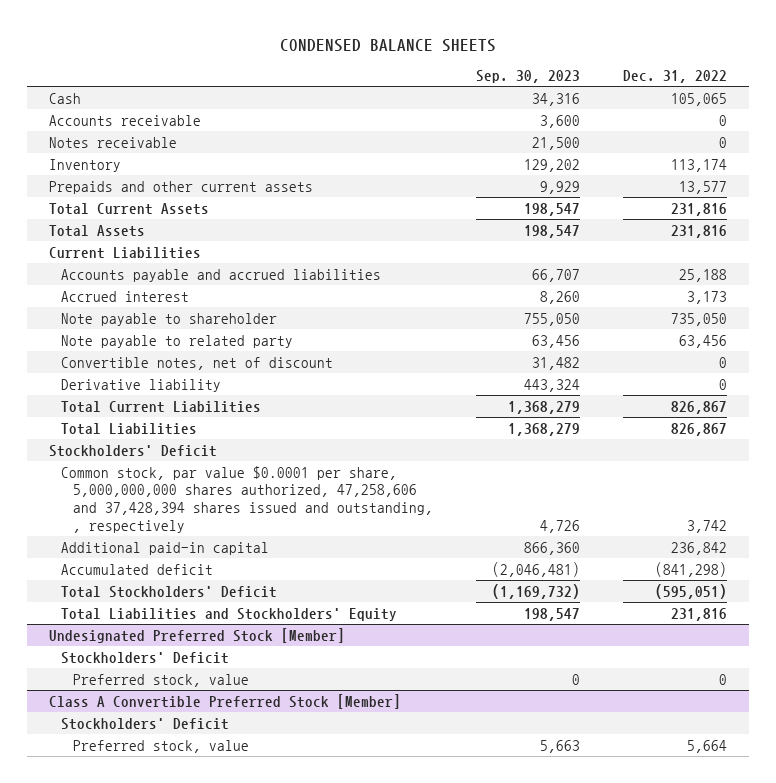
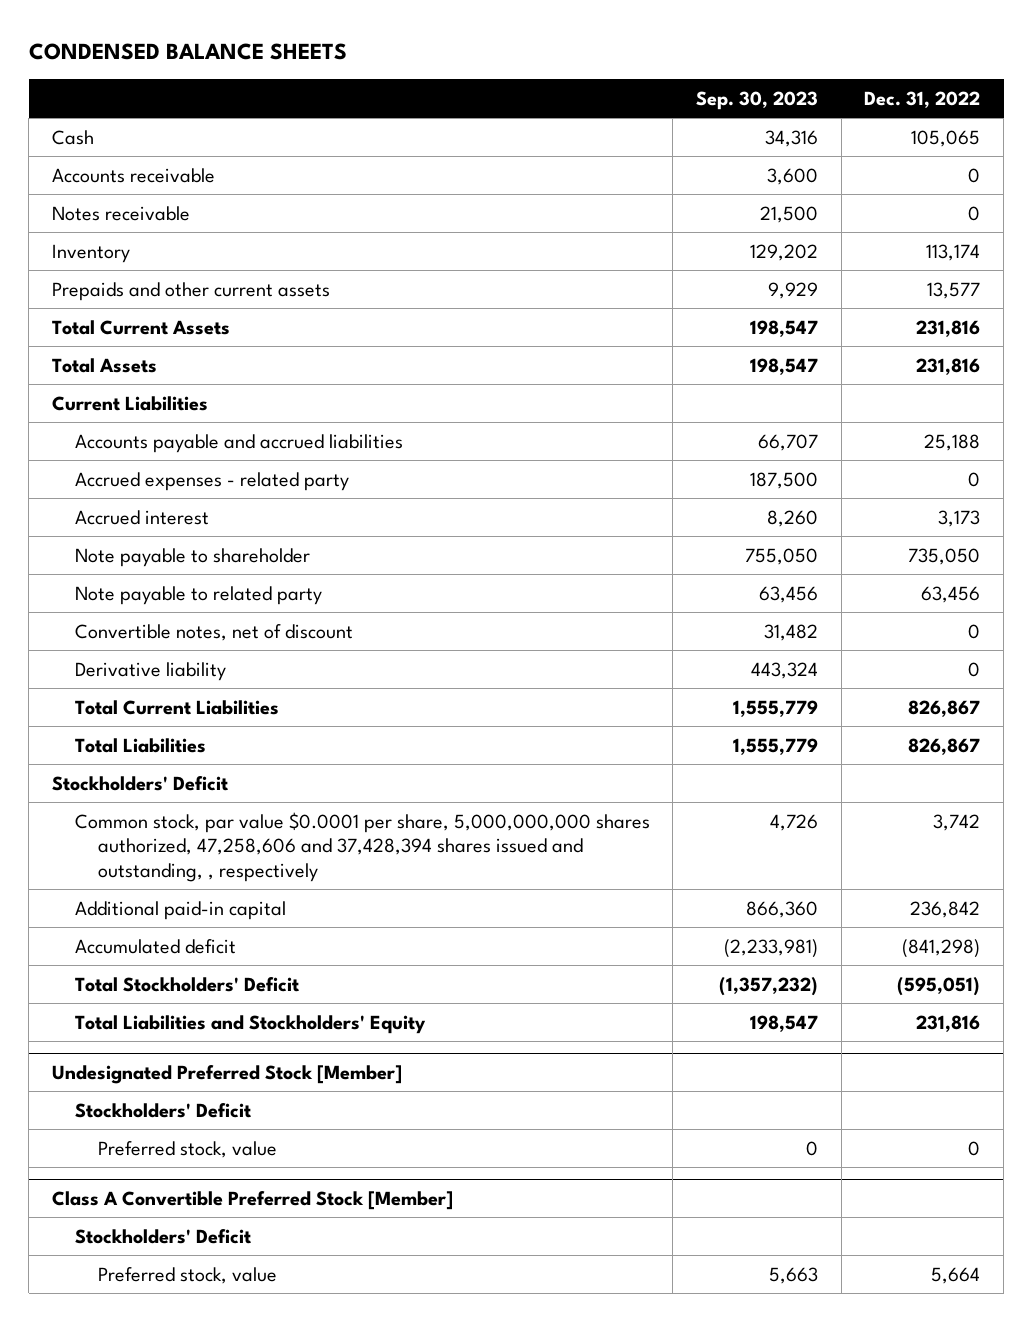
+ Accrued expenses - related party | 187,500 | 0
- Total Current Liabilities | 1,368,279 | 826,867
- Total Liabilities | 1,368,279 | 826,867
+ Total Current Liabilities | 1,555,779 | 826,867
+ Total Liabilities | 1,555,779 | 826,867
- Accumulated deficit | (2,046,481) | (841,298)
- Total Stockholders' Deficit | (1,169,732) | (595,051)
+ Accumulated deficit | (2,233,981) | (841,298)
+ Total Stockholders' Deficit | (1,357,232) | (595,051)

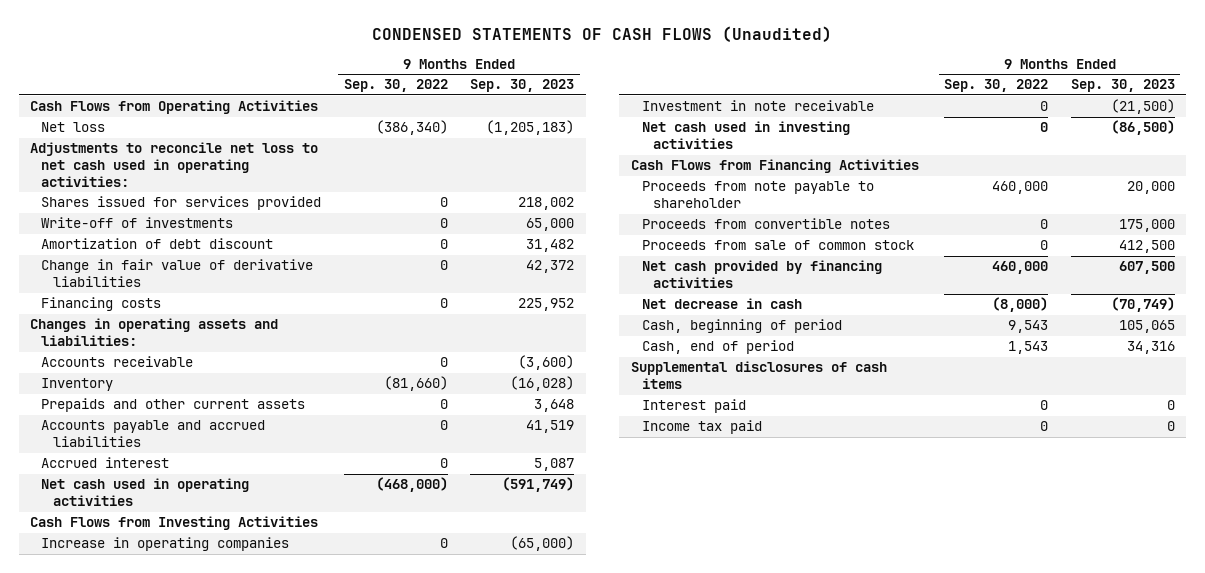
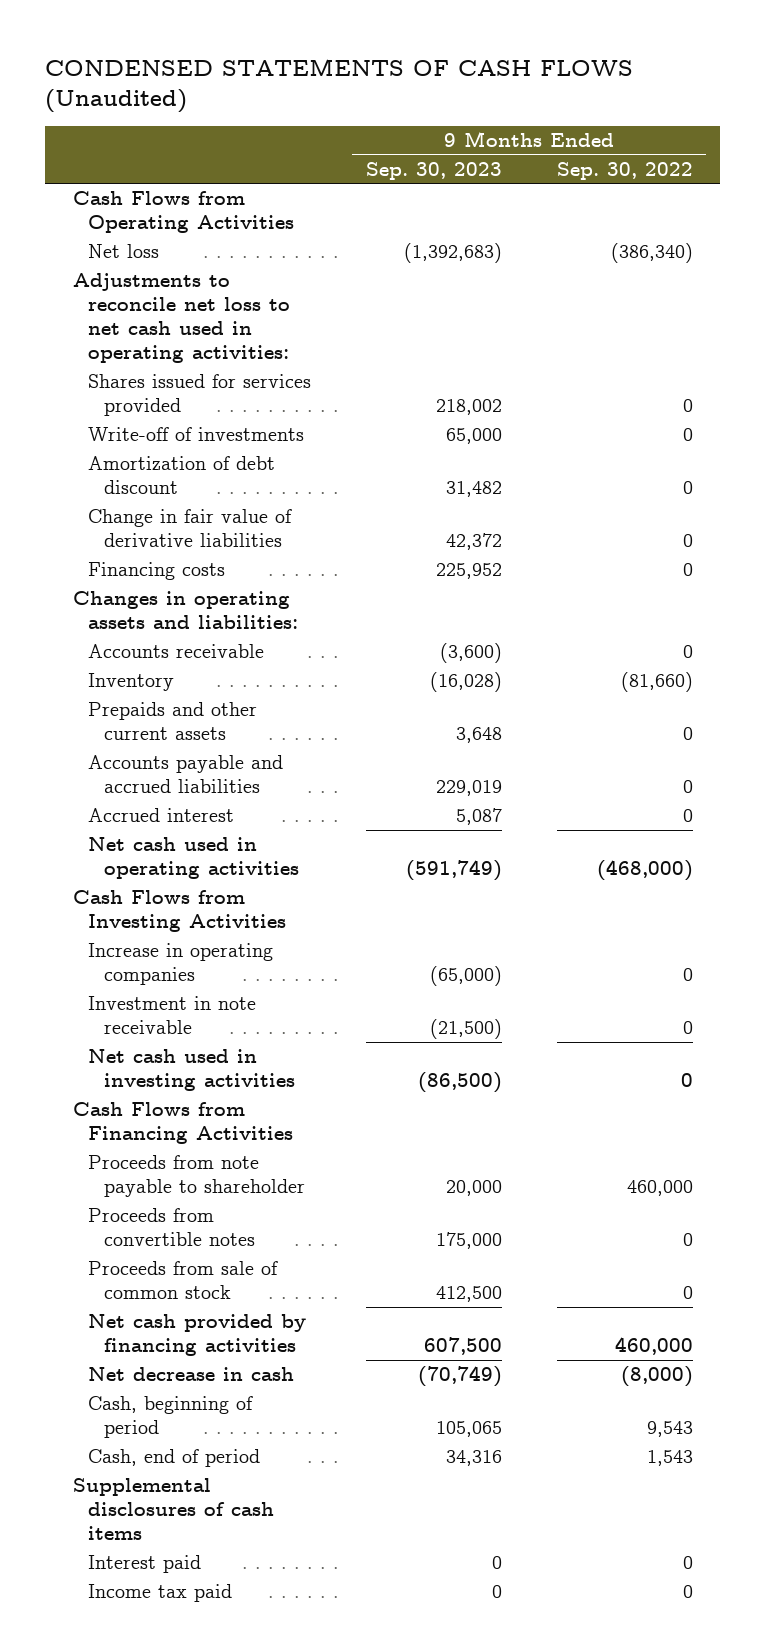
- | 9 Months Ended Sep. 30, 2022 | 9 Months Ended Sep. 30, 2023
+ | 9 Months Ended Sep. 30, 2023 | 9 Months Ended Sep. 30, 2022
- Net loss | (386,340) | (1,205,183)
+ Net loss | (1,392,683) | (386,340)
- Accounts payable and accrued liabilities | 0 | 41,519
+ Accounts payable and accrued liabilities | 229,019 | 0

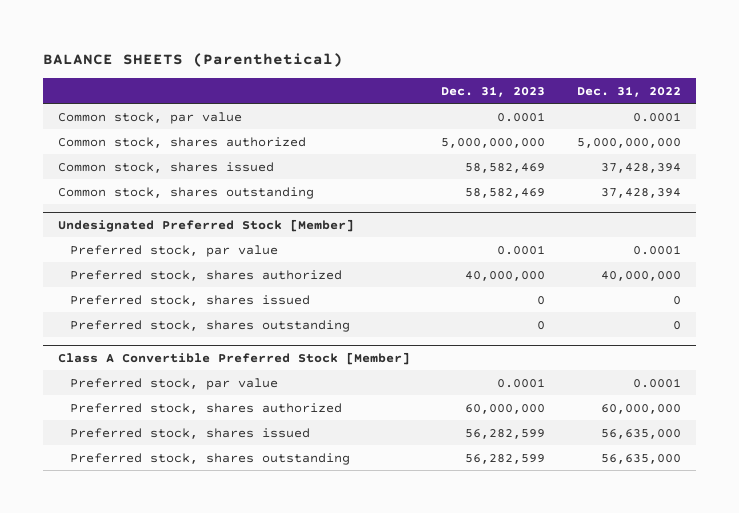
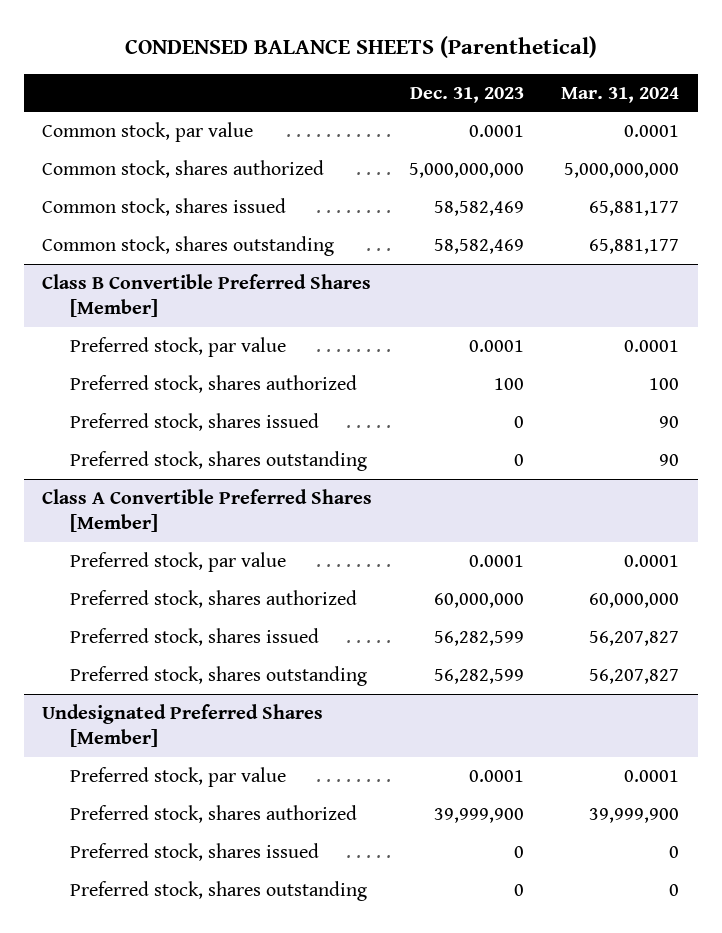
- BALANCE SHEETS (Parenthetical)
+ CONDENSED BALANCE SHEETS (Parenthetical)
- | Dec. 31, 2023 | Dec. 31, 2022
+ | Dec. 31, 2023 | Mar. 31, 2024
- Undesignated Preferred Stock [Member]
+ Class B Convertible Preferred Shares [Member]
- Preferred stock, shares authorized | 40,000,000 | 40,000,000
+ Preferred stock, shares authorized | 100 | 100
- Class A Convertible Preferred Stock [Member]
+ Class A Convertible Preferred Shares [Member]
+ Undesignated Preferred Shares [Member]
+ Preferred stock, par value | 0.0001 | 0.0001
+ Preferred stock, shares authorized | 39,999,900 | 39,999,900
+ Preferred stock, shares issued | 0 | 0
+ Preferred stock, shares outstanding | 0 | 0

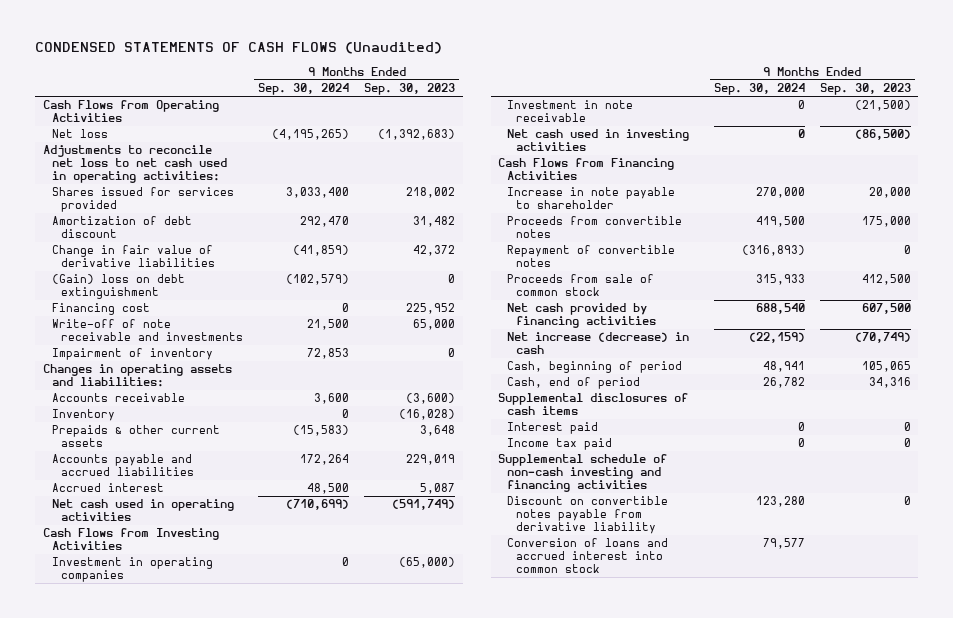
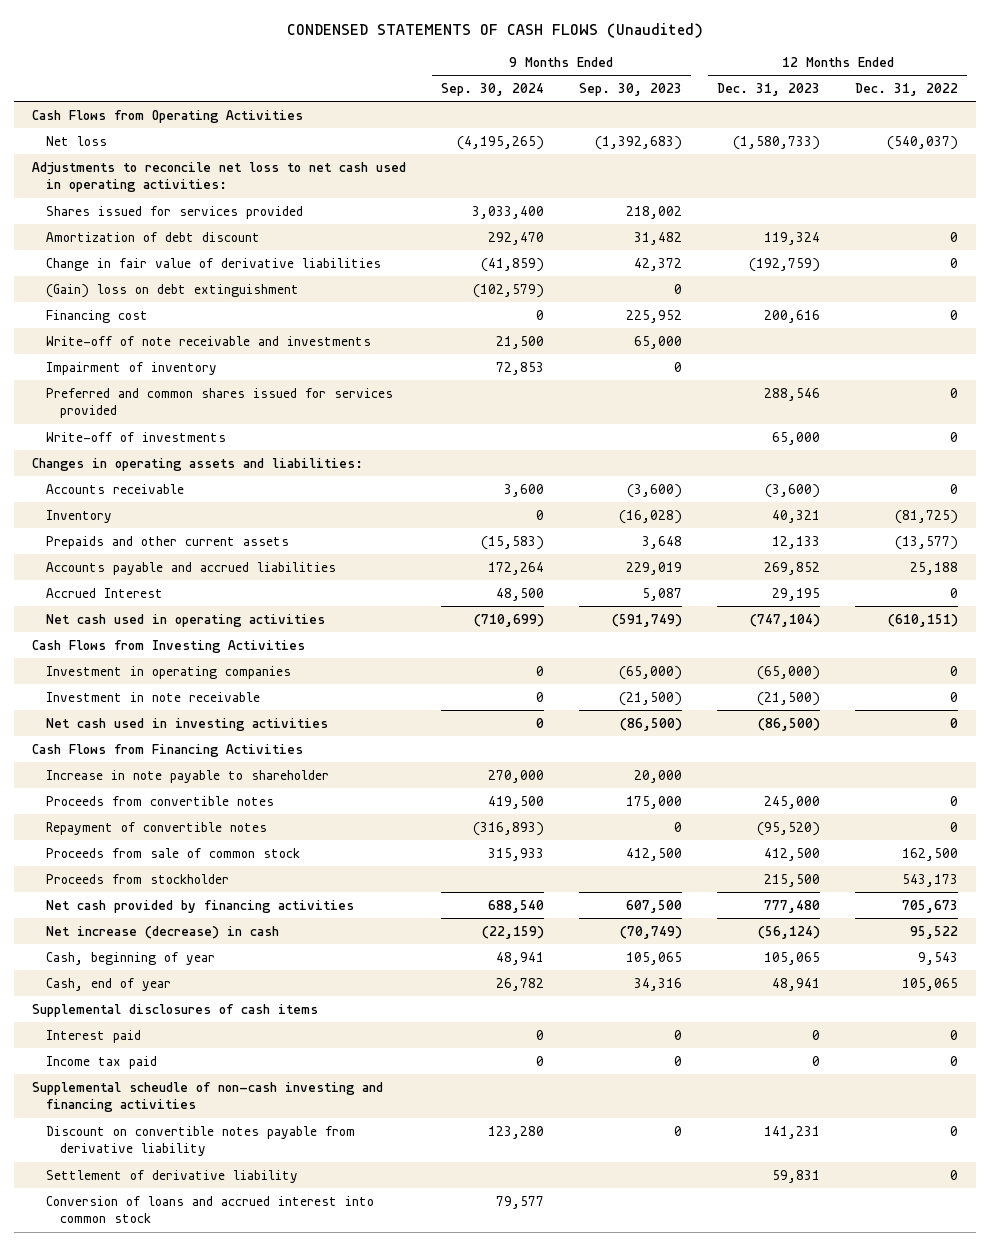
- | 9 Months Ended Sep. 30, 2024 | 9 Months Ended Sep. 30, 2023
+ | 9 Months Ended Sep. 30, 2024 | 9 Months Ended Sep. 30, 2023 | 12 Months Ended Dec. 31, 2023 | 12 Months Ended Dec. 31, 2022
+ Preferred and common shares issued for services provided | | | 288,546 | 0
+ Write-off of investments | | | 65,000 | 0
- Prepaids & other current assets | (15,583) | 3,648
+ Prepaids and other current assets | (15,583) | 3,648 | 12,133 | (13,577)
- Accrued interest | 48,500 | 5,087
+ Accrued Interest | 48,500 | 5,087 | 29,195 | 0
+ Proceeds from stockholder | | | 215,500 | 543,173
- Cash, beginning of period | 48,941 | 105,065
- Cash, end of period | 26,782 | 34,316
+ Cash, beginning of year | 48,941 | 105,065 | 105,065 | 9,543
+ Cash, end of year | 26,782 | 34,316 | 48,941 | 105,065
- Supplemental schedule of non-cash investing and financing activities
+ Supplemental scheudle of non-cash investing and financing activities
+ Settlement of derivative liability | | | 59,831 | 0

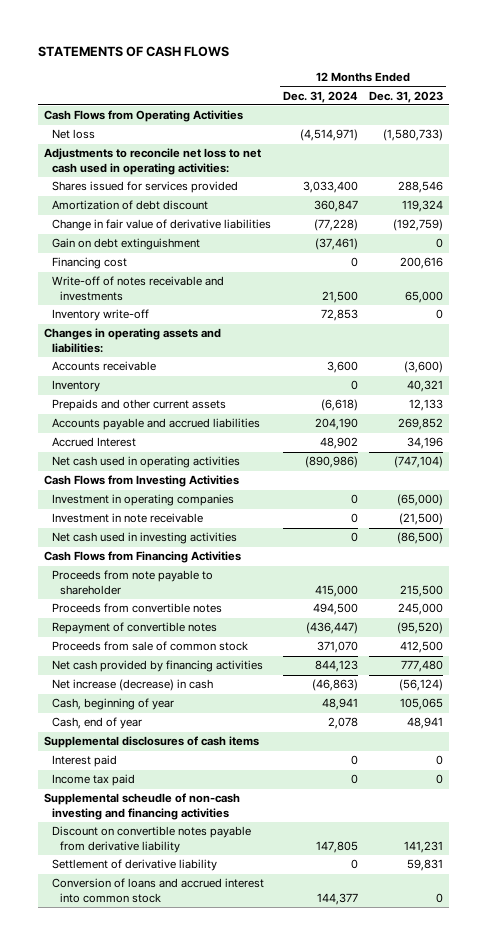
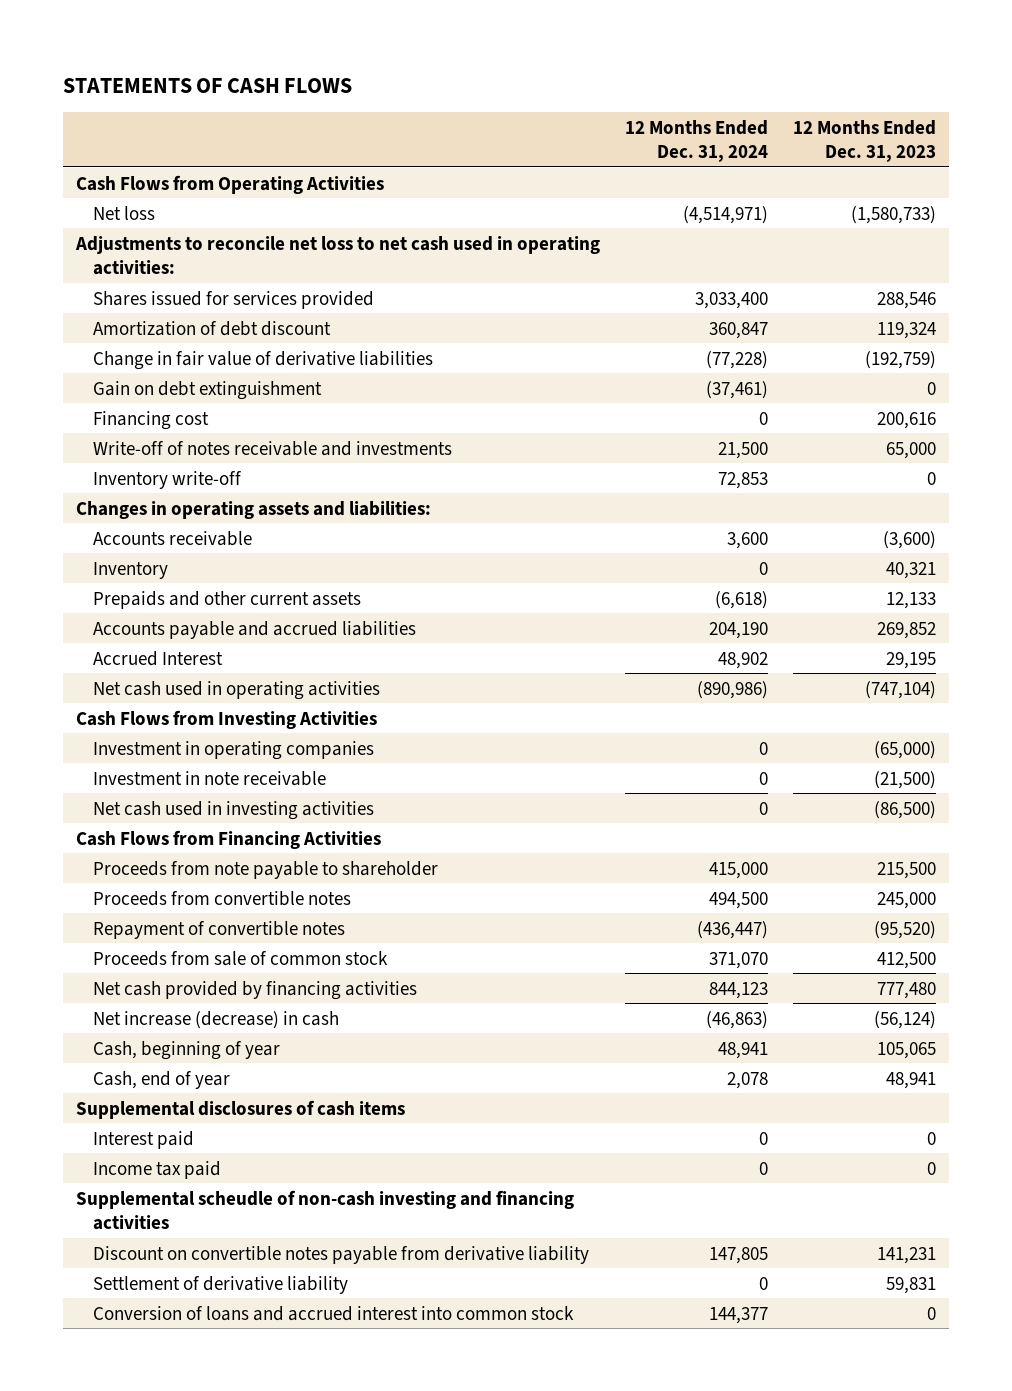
- Accrued Interest | 48,902 | 34,196
+ Accrued Interest | 48,902 | 29,195

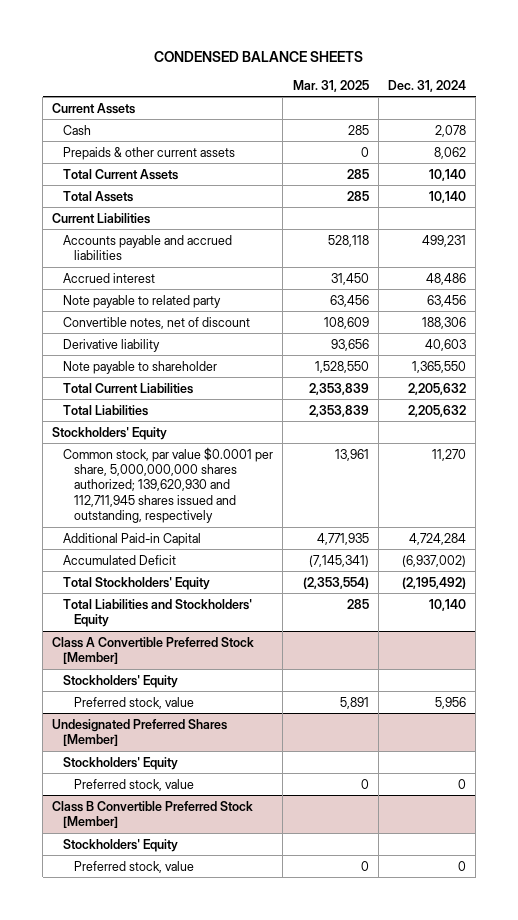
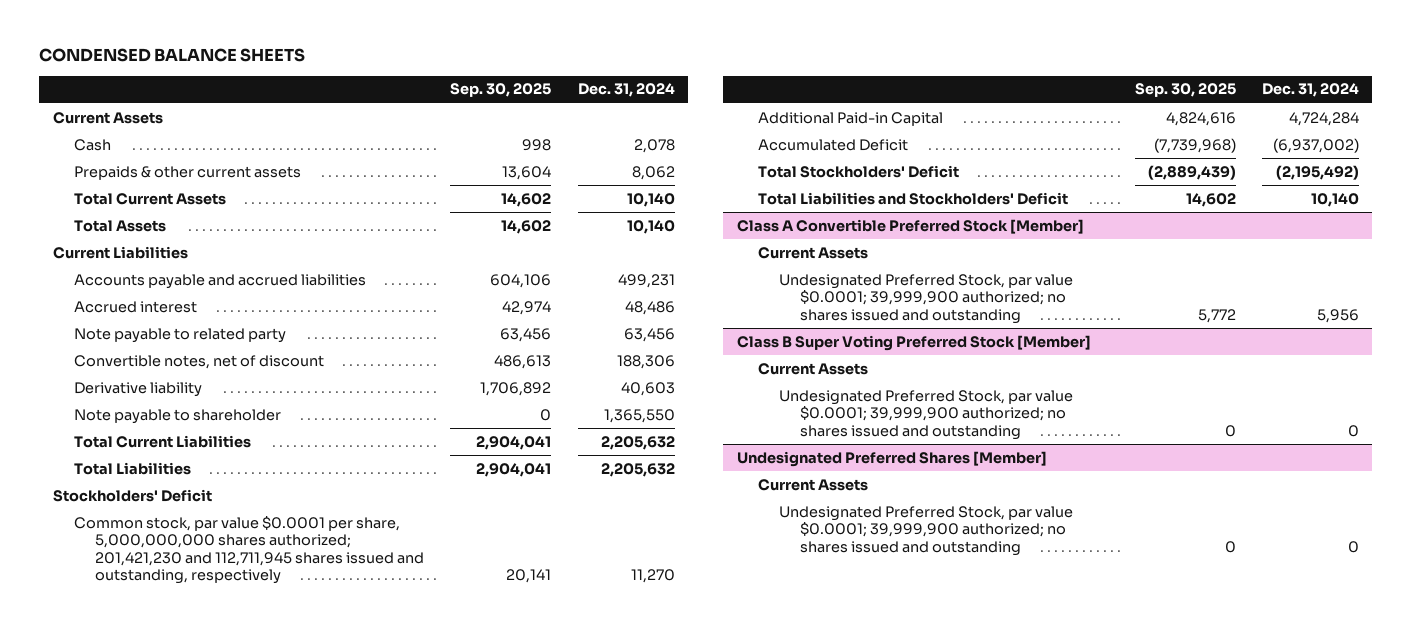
- | Mar. 31, 2025 | Dec. 31, 2024
+ | Sep. 30, 2025 | Dec. 31, 2024
- Stockholders' Equity
- Common stock, par value $0.0001 per share, 5,000,000,000 shares authorized; 139,620,930 and 112,711,945 shares issued and outstanding, respectively | 13,961 | 11,270
+ Stockholders' Deficit
+ Common stock, par value $0.0001 per share, 5,000,000,000 shares authorized; 201,421,230 and 112,711,945 shares issued and outstanding, respectively | 20,141 | 11,270
- Total Stockholders' Equity | (2,353,554) | (2,195,492)
- Total Liabilities and Stockholders' Equity | 285 | 10,140
+ Total Stockholders' Deficit | (2,889,439) | (2,195,492)
+ Total Liabilities and Stockholders' Deficit | 14,602 | 10,140
@ Class A Convertible Preferred Stock [Member]
- Stockholders' Equity
- Preferred stock, value | 5,891 | 5,956
+ Current Assets
+ Undesignated Preferred Stock, par value $0.0001; 39,999,900 authorized; no shares issued and outstanding | 5,772 | 5,956
+ Class B Super Voting Preferred Stock [Member]
+ Current Assets
+ Undesignated Preferred Stock, par value $0.0001; 39,999,900 authorized; no shares issued and outstanding | 0 | 0
@ Undesignated Preferred Shares [Member]
- Stockholders' Equity
- Preferred stock, value | 0 | 0
- Class B Convertible Preferred Stock [Member]
- Stockholders' Equity
- Preferred stock, value | 0 | 0
@ Undesignated Preferred Shares [Member]
+ Current Assets
+ Undesignated Preferred Stock, par value $0.0001; 39,999,900 authorized; no shares issued and outstanding | 0 | 0

